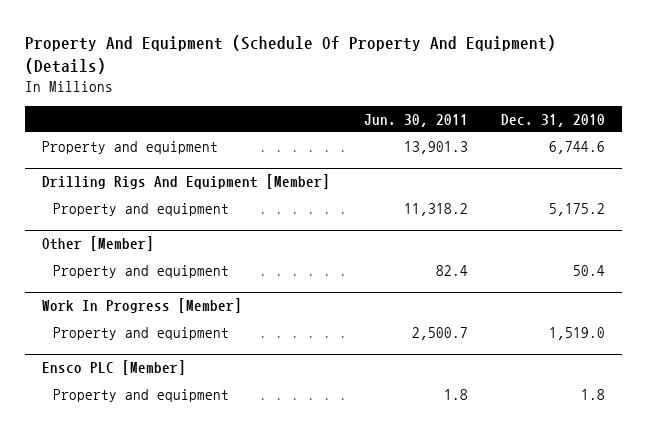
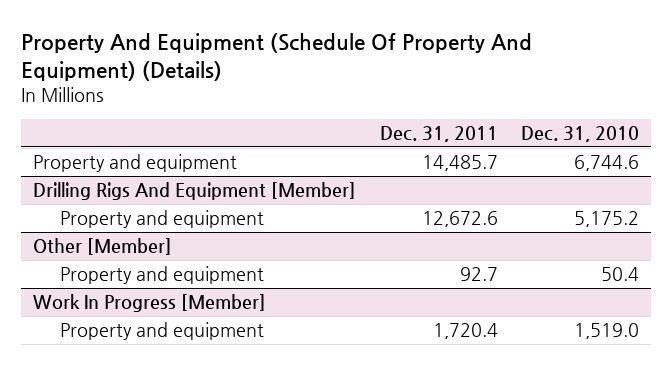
- | Jun. 30, 2011 | Dec. 31, 2010
+ | Dec. 31, 2011 | Dec. 31, 2010
- Ensco PLC [Member]
- Property and equipment | 1.8 | 1.8

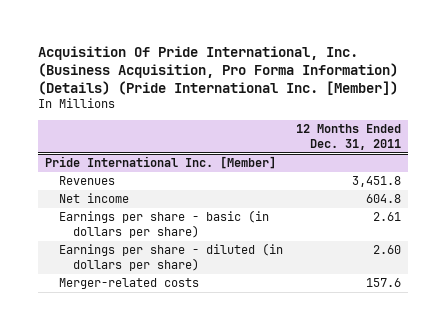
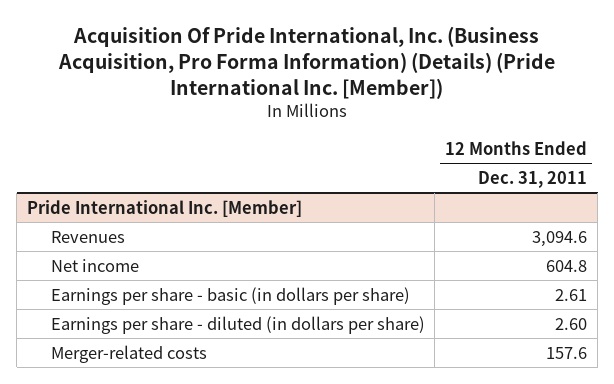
@ Pride International Inc. [Member]
- Revenues | 3,451.8
+ Revenues | 3,094.6

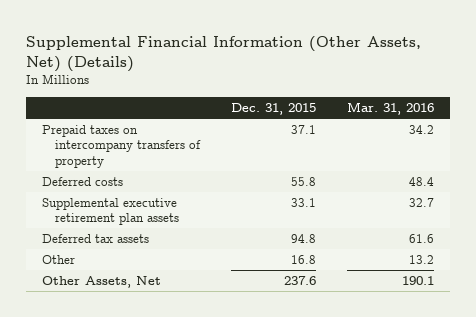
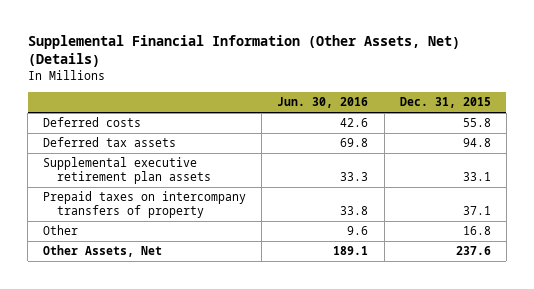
- | Dec. 31, 2015 | Mar. 31, 2016
+ | Jun. 30, 2016 | Dec. 31, 2015
moved down: Supplemental executive retirement plan assets | 33.3 | 33.1
moved down: Prepaid taxes on intercompany transfers of property | 33.8 | 37.1

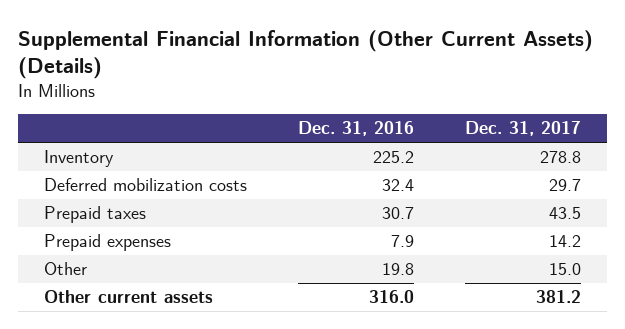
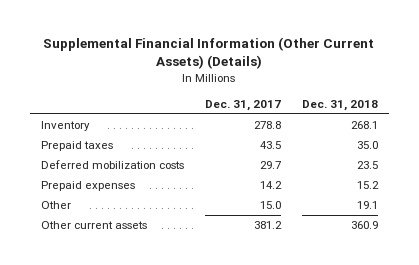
- | Dec. 31, 2016 | Dec. 31, 2017
+ | Dec. 31, 2017 | Dec. 31, 2018
moved down: Deferred mobilization costs | 29.7 | 23.5

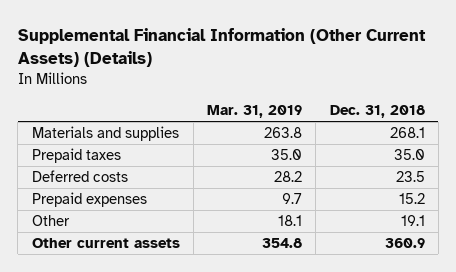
- | Dec. 31, 2017 | Dec. 31, 2018
+ | Mar. 31, 2019 | Dec. 31, 2018
- Inventory | 278.8 | 268.1
+ Materials and supplies | 263.8 | 268.1
- Deferred mobilization costs | 29.7 | 23.5
+ Deferred costs | 28.2 | 23.5

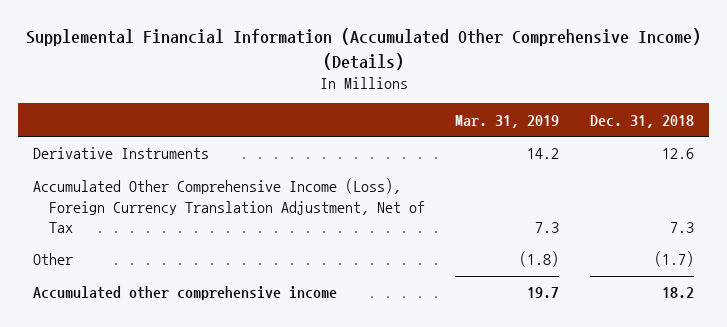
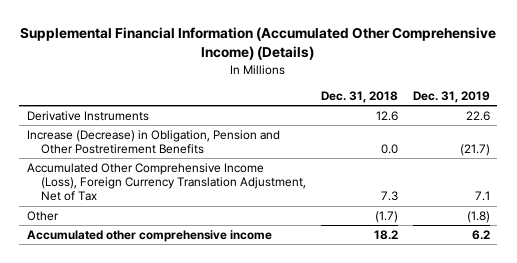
- | Mar. 31, 2019 | Dec. 31, 2018
+ | Dec. 31, 2018 | Dec. 31, 2019
+ Increase (Decrease) in Obligation, Pension and Other Postretirement Benefits | 0.0 | (21.7)

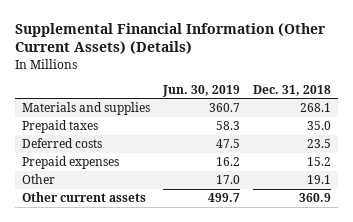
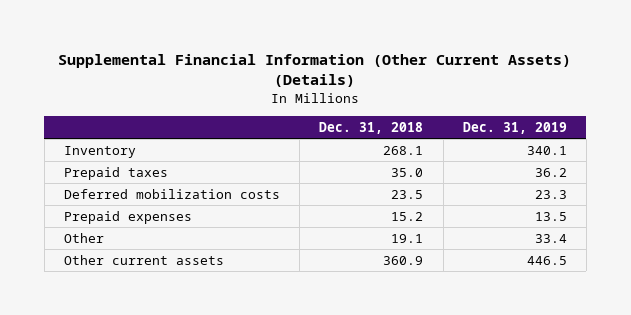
- | Jun. 30, 2019 | Dec. 31, 2018
+ | Dec. 31, 2018 | Dec. 31, 2019
- Materials and supplies | 360.7 | 268.1
+ Inventory | 268.1 | 340.1
- Deferred costs | 47.5 | 23.5
+ Deferred mobilization costs | 23.5 | 23.3

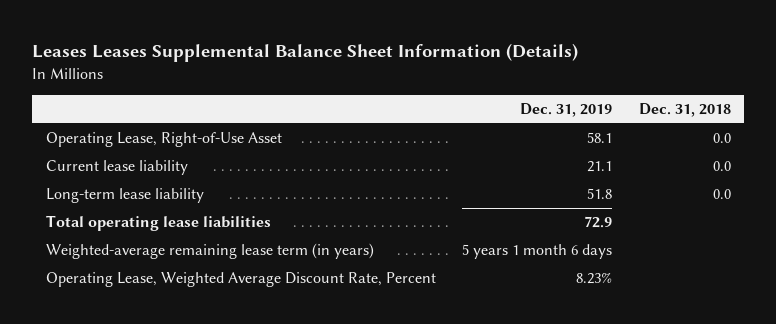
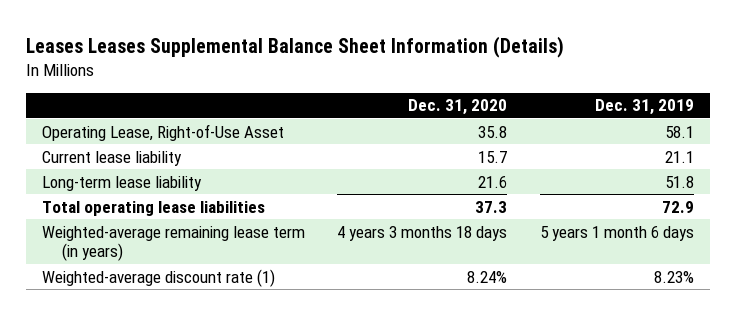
- | Dec. 31, 2019 | Dec. 31, 2018
+ | Dec. 31, 2020 | Dec. 31, 2019
- Operating Lease, Weighted Average Discount Rate, Percent | 8.23% |
+ Weighted-average discount rate (1) | 8.24% | 8.23%

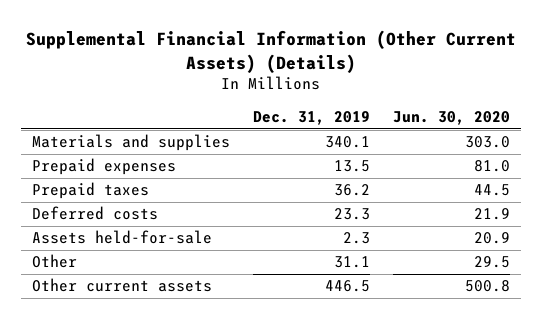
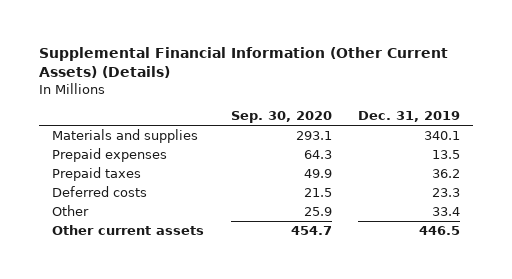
- | Dec. 31, 2019 | Jun. 30, 2020
+ | Sep. 30, 2020 | Dec. 31, 2019
- Assets held-for-sale | 2.3 | 20.9
- Other | 31.1 | 29.5
+ Other | 25.9 | 33.4

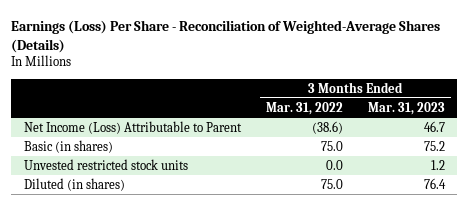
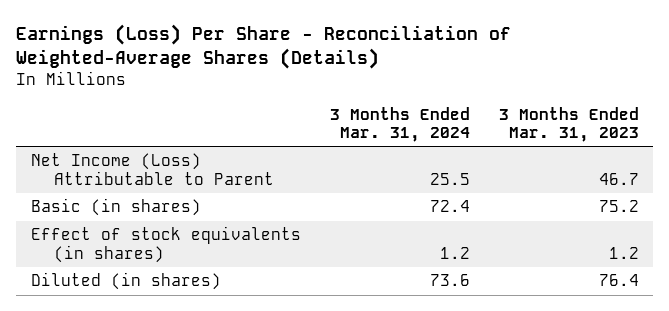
- | 3 Months Ended Mar. 31, 2022 | 3 Months Ended Mar. 31, 2023
+ | 3 Months Ended Mar. 31, 2024 | 3 Months Ended Mar. 31, 2023
- Unvested restricted stock units | 0.0 | 1.2
+ Effect of stock equivalents (in shares) | 1.2 | 1.2

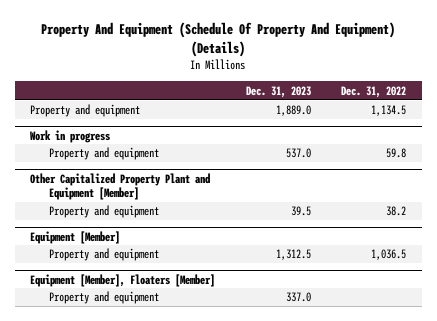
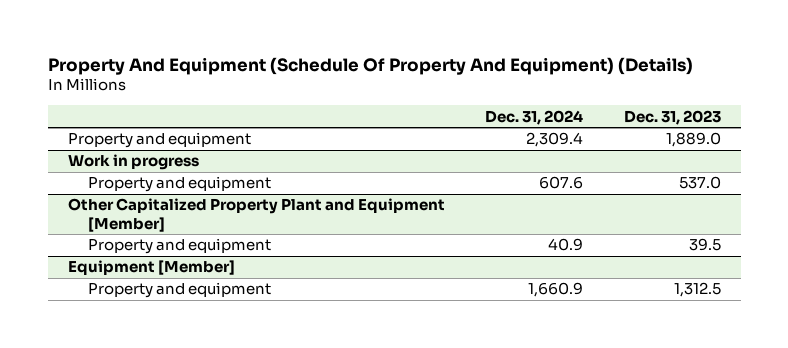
- | Dec. 31, 2023 | Dec. 31, 2022
+ | Dec. 31, 2024 | Dec. 31, 2023
- Equipment [Member], Floaters [Member]
- Property and equipment | 337.0 |

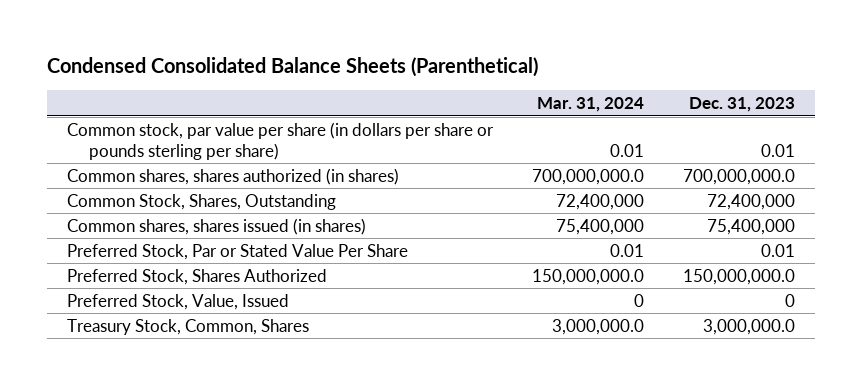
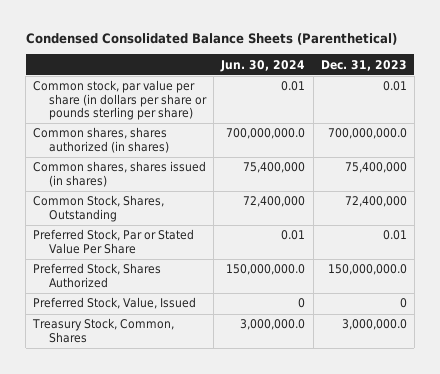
- | Mar. 31, 2024 | Dec. 31, 2023
+ | Jun. 30, 2024 | Dec. 31, 2023
moved down: Common Stock, Shares, Outstanding | 72,400,000 | 72,400,000

